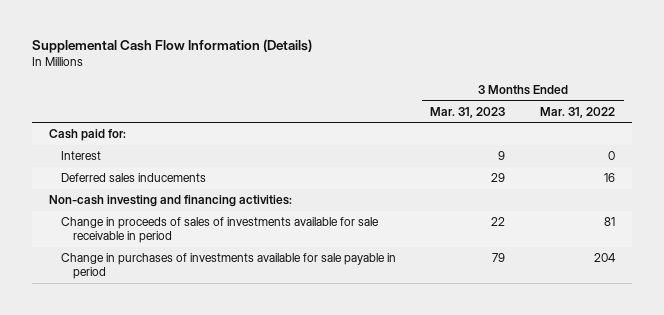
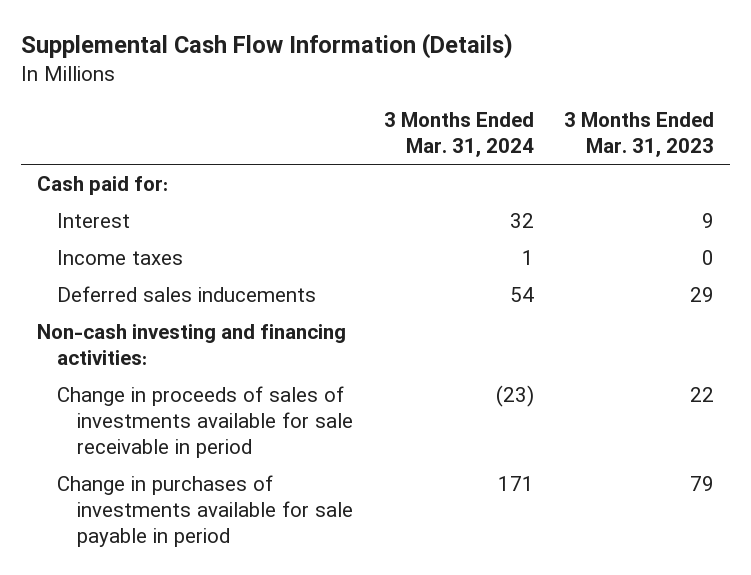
- | 3 Months Ended Mar. 31, 2023 | 3 Months Ended Mar. 31, 2022
+ | 3 Months Ended Mar. 31, 2024 | 3 Months Ended Mar. 31, 2023
+ Income taxes | 1 | 0

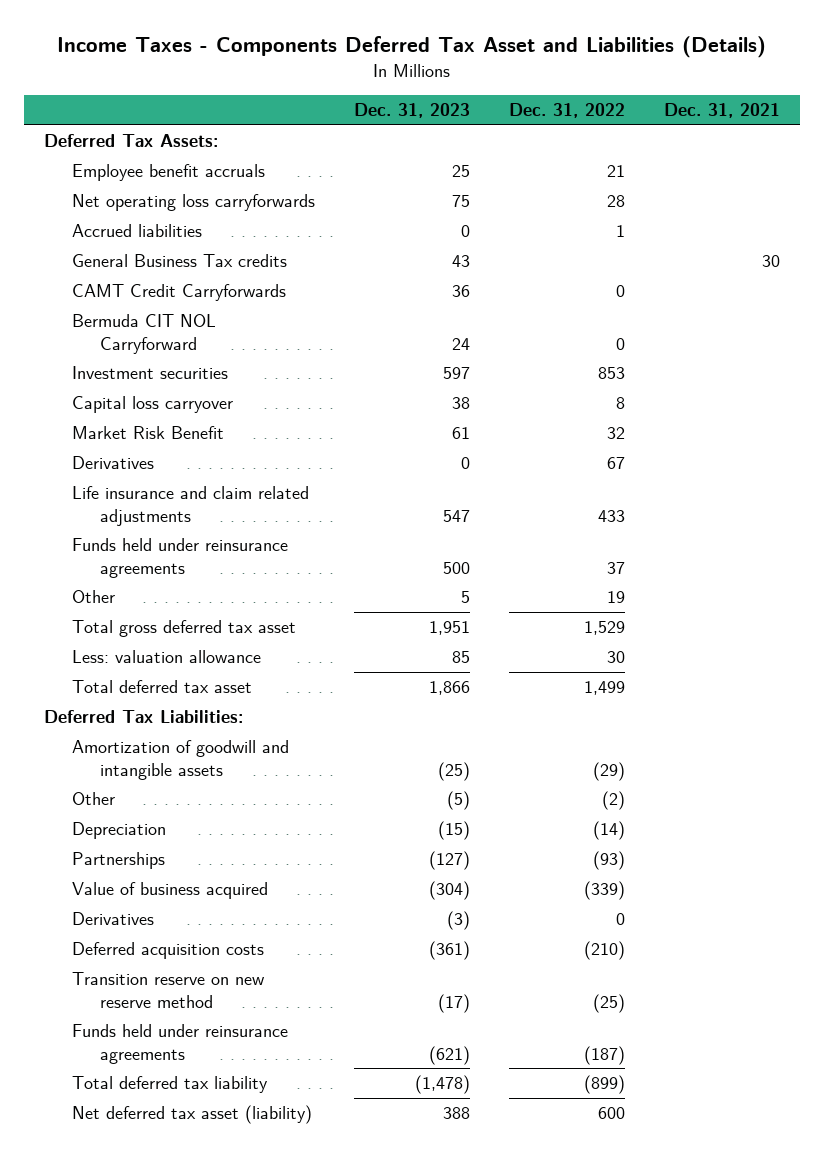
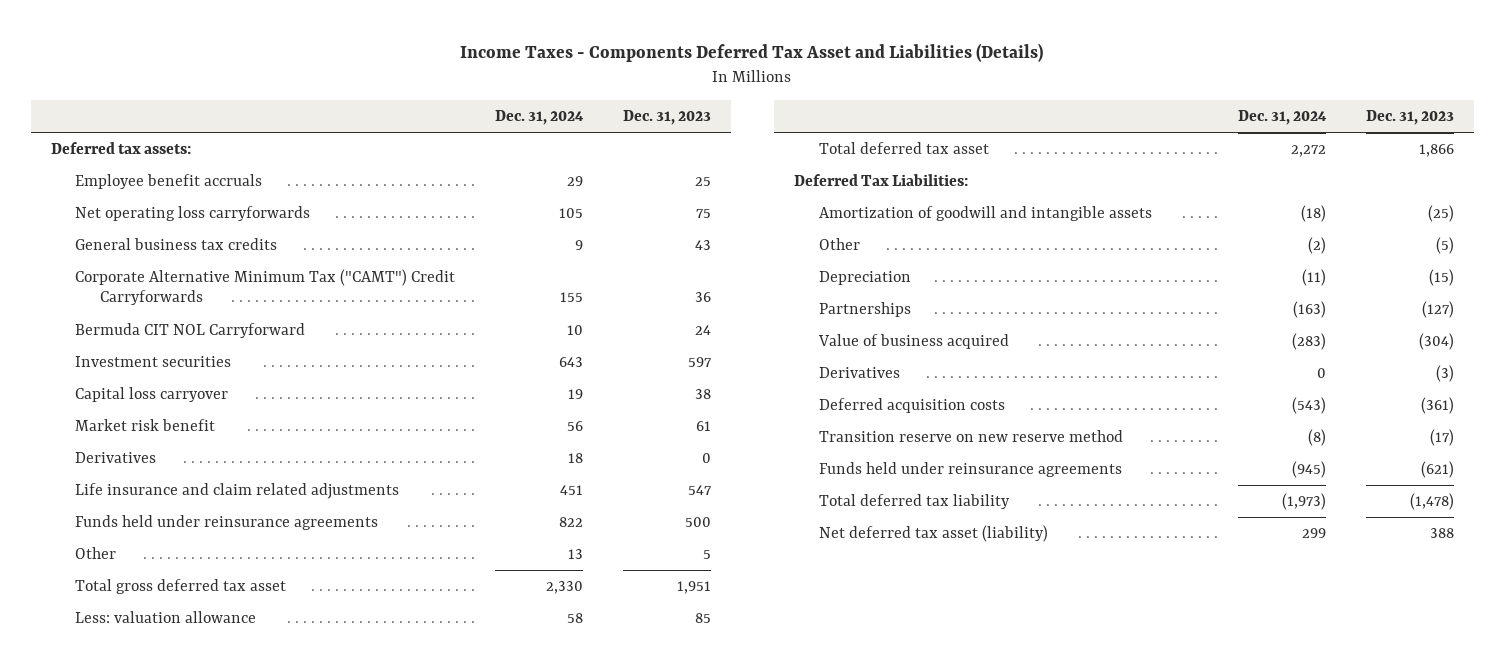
- | Dec. 31, 2023 | Dec. 31, 2022 | Dec. 31, 2021
+ | Dec. 31, 2024 | Dec. 31, 2023
- Deferred Tax Assets:
+ Deferred tax assets:
- Accrued liabilities | 0 | 1 |
- General Business Tax credits | 43 | | 30
- CAMT Credit Carryforwards | 36 | 0 |
+ General business tax credits | 9 | 43
+ Corporate Alternative Minimum Tax ("CAMT") Credit Carryforwards | 155 | 36
- Market Risk Benefit | 61 | 32 |
+ Market risk benefit | 56 | 61

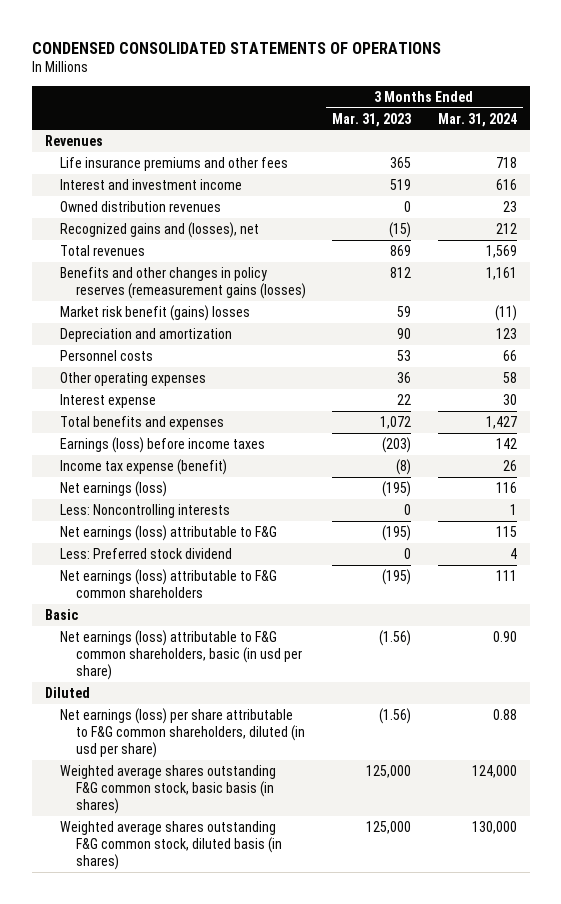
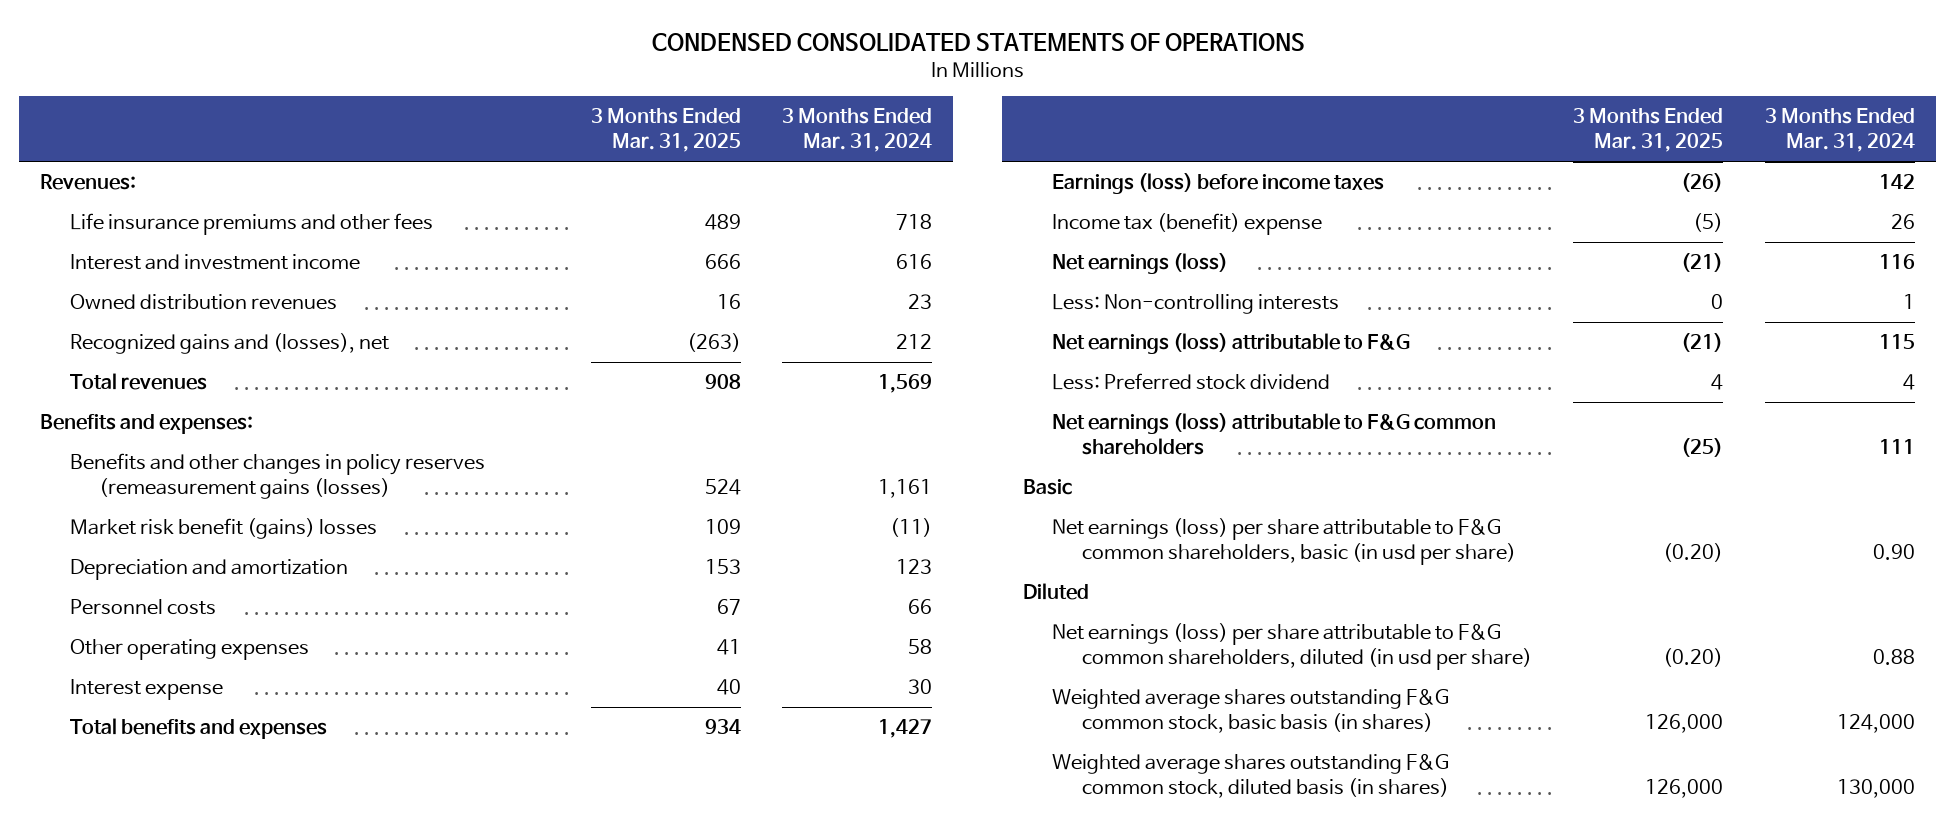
- | 3 Months Ended Mar. 31, 2023 | 3 Months Ended Mar. 31, 2024
+ | 3 Months Ended Mar. 31, 2025 | 3 Months Ended Mar. 31, 2024
- Revenues
+ Revenues:
+ Benefits and expenses:
- Income tax expense (benefit) | (8) | 26
+ Income tax (benefit) expense | (5) | 26
- Less: Noncontrolling interests | 0 | 1
+ Less: Non-controlling interests | 0 | 1
- Net earnings (loss) attributable to F&G common shareholders, basic (in usd per share) | (1.56) | 0.90
+ Net earnings (loss) per share attributable to F&G common shareholders, basic (in usd per share) | (0.20) | 0.90

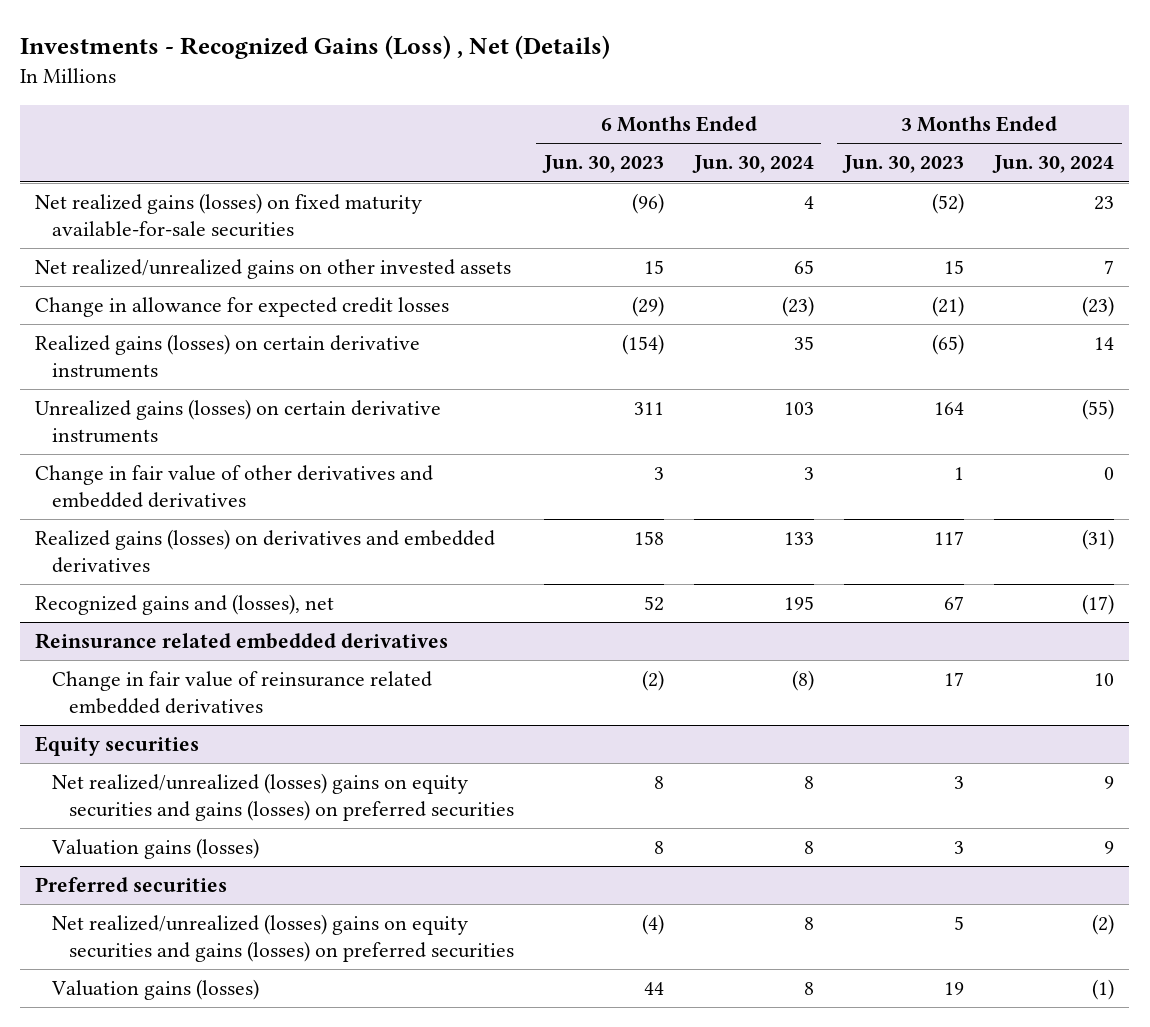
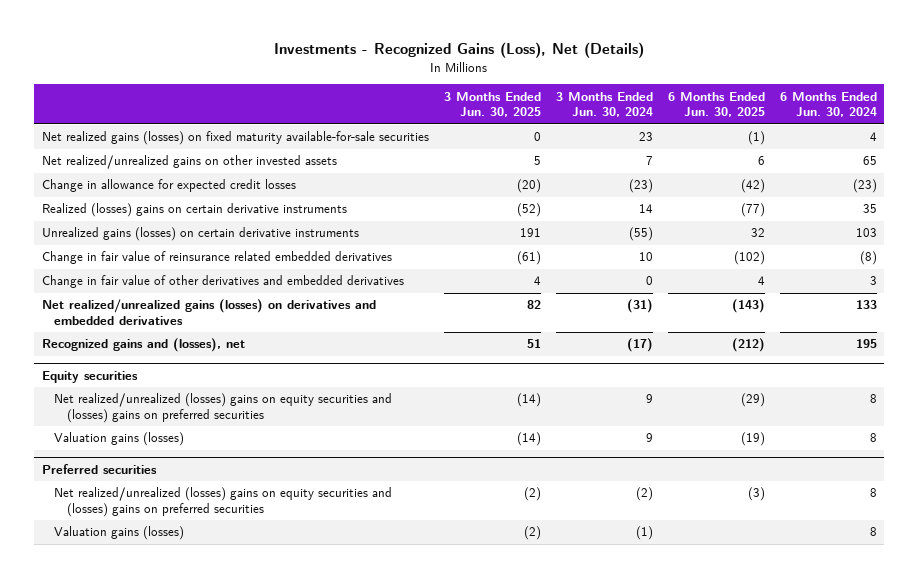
- Investments - Recognized Gains (Loss) , Net (Details)
+ Investments - Recognized Gains (Loss), Net (Details)
- | 6 Months Ended Jun. 30, 2023 | 6 Months Ended Jun. 30, 2024 | 3 Months Ended Jun. 30, 2023 | 3 Months Ended Jun. 30, 2024
+ | 3 Months Ended Jun. 30, 2025 | 3 Months Ended Jun. 30, 2024 | 6 Months Ended Jun. 30, 2025 | 6 Months Ended Jun. 30, 2024
- Realized gains (losses) on certain derivative instruments | (154) | 35 | (65) | 14
+ Realized (losses) gains on certain derivative instruments | (52) | 14 | (77) | 35
+ Change in fair value of reinsurance related embedded derivatives | (61) | 10 | (102) | (8)
- Realized gains (losses) on derivatives and embedded derivatives | 158 | 133 | 117 | (31)
+ Net realized/unrealized gains (losses) on derivatives and embedded derivatives | 82 | (31) | (143) | 133
- Reinsurance related embedded derivatives
- Change in fair value of reinsurance related embedded derivatives | (2) | (8) | 17 | 10
@ Equity securities
- Net realized/unrealized (losses) gains on equity securities and gains (losses) on preferred securities | 8 | 8 | 3 | 9
+ Net realized/unrealized (losses) gains on equity securities and (losses) gains on preferred securities | (14) | 9 | (29) | 8
@ Preferred securities
- Net realized/unrealized (losses) gains on equity securities and gains (losses) on preferred securities | (4) | 8 | 5 | (2)
+ Net realized/unrealized (losses) gains on equity securities and (losses) gains on preferred securities | (2) | (2) | (3) | 8

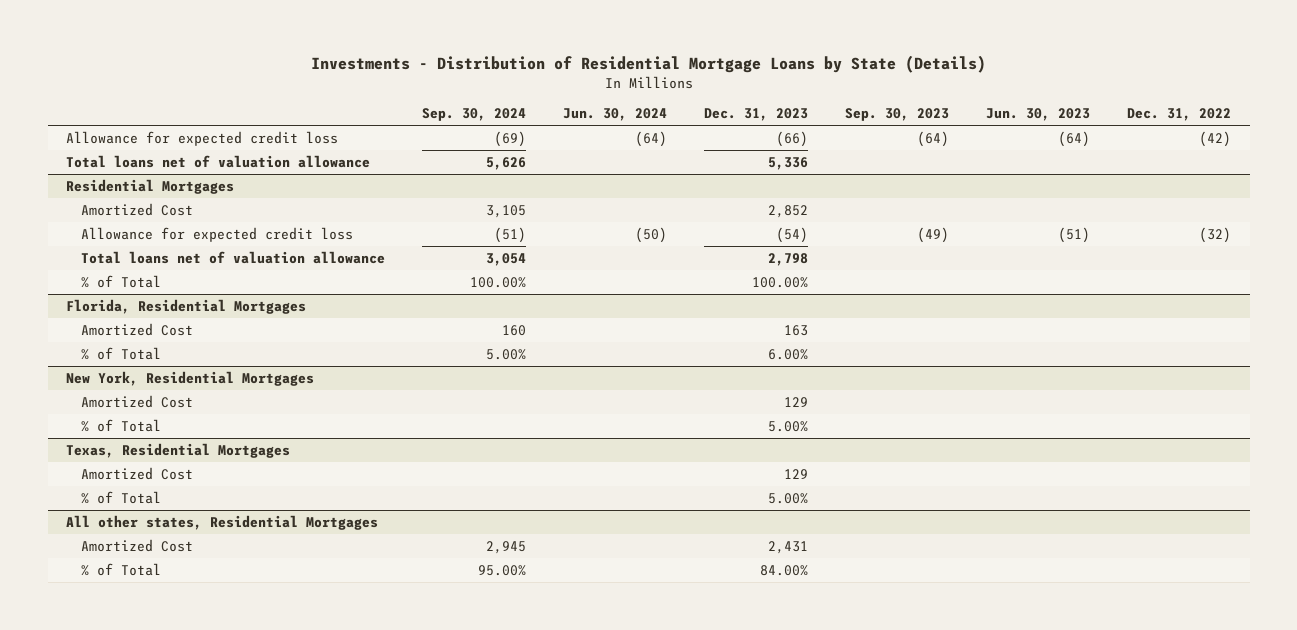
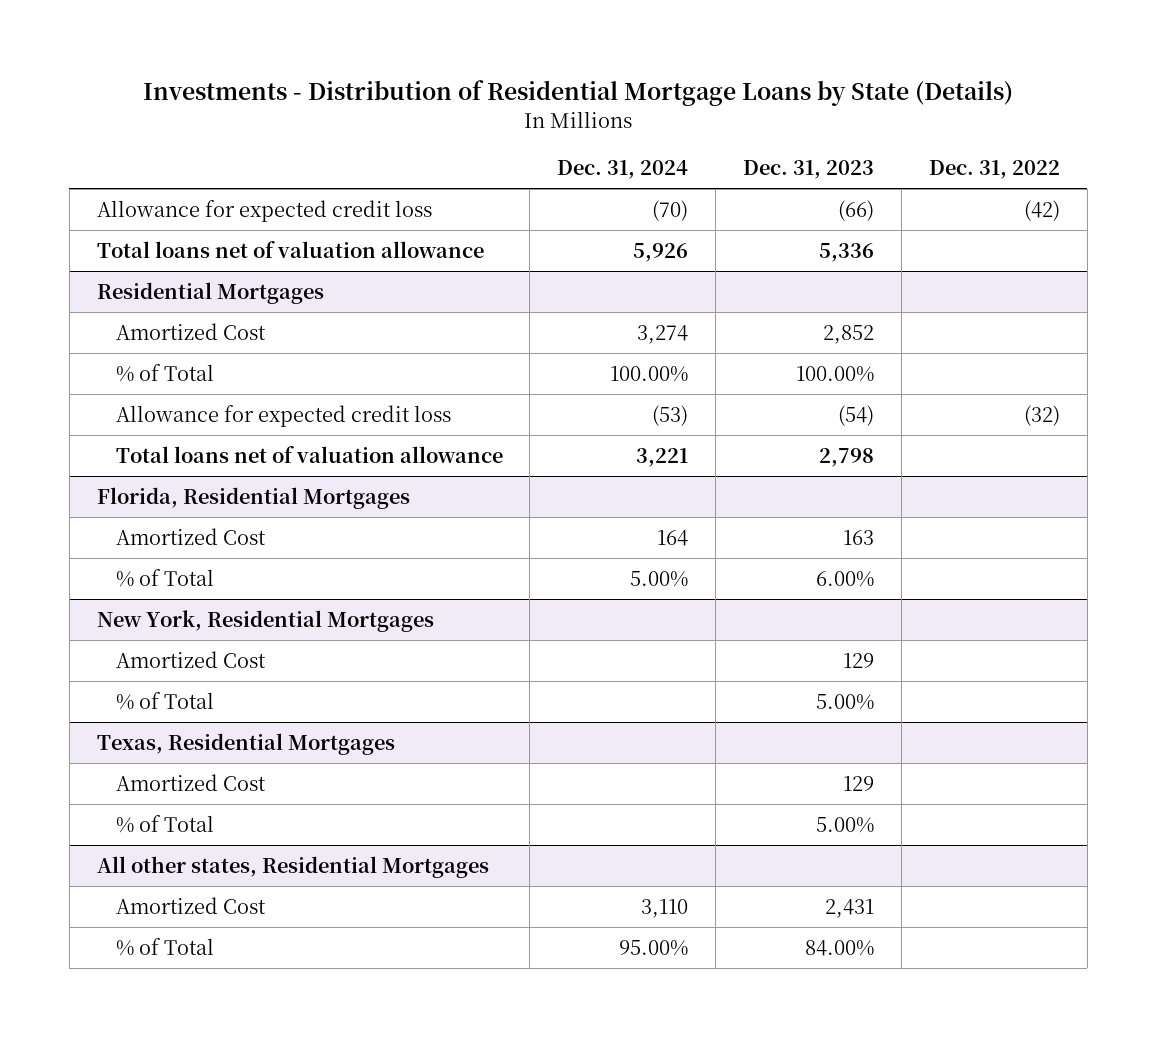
- | Sep. 30, 2024 | Jun. 30, 2024 | Dec. 31, 2023 | Sep. 30, 2023 | Jun. 30, 2023 | Dec. 31, 2022
+ | Dec. 31, 2024 | Dec. 31, 2023 | Dec. 31, 2022
@ Residential Mortgages
moved up: % of Total | 100.00% | 100.00% |

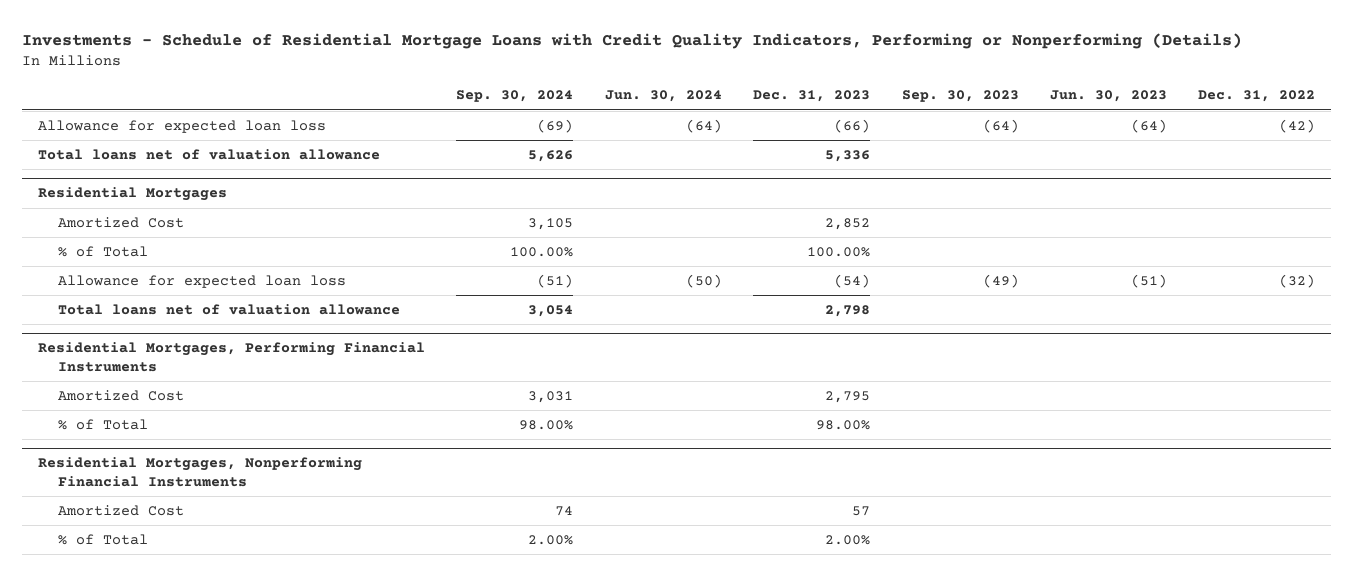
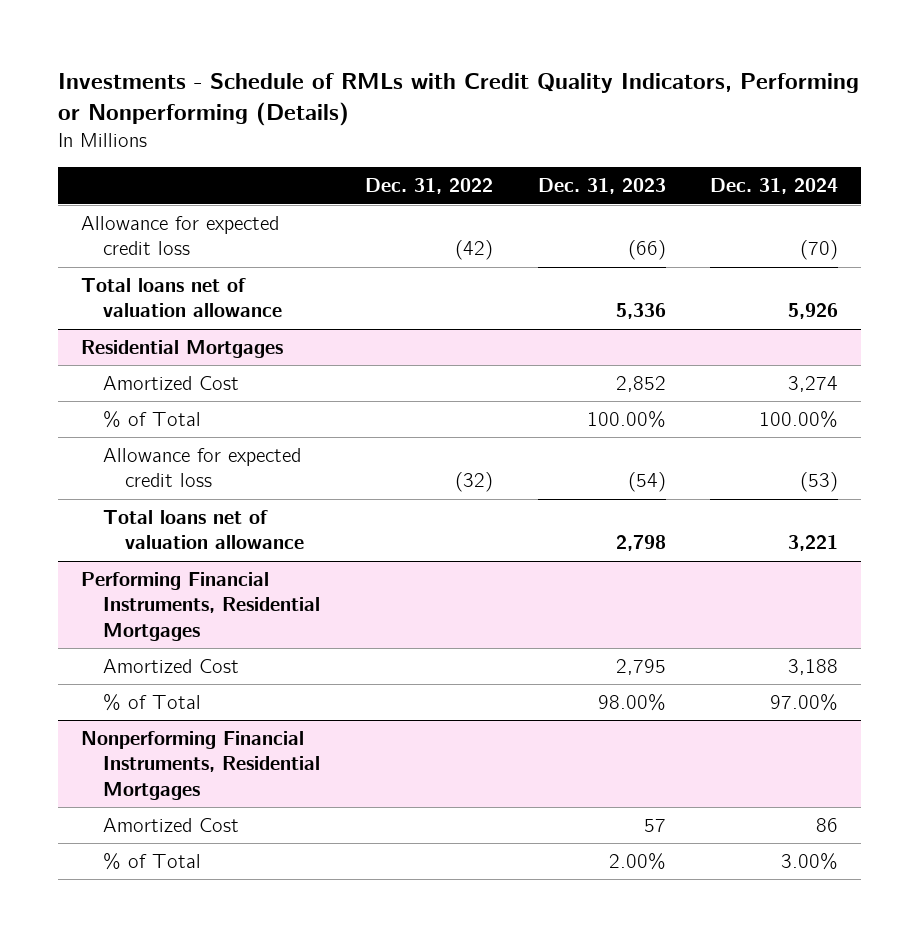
- Investments - Schedule of Residential Mortgage Loans with Credit Quality Indicators, Performing or Nonperforming (Details)
+ Investments - Schedule of RMLs with Credit Quality Indicators, Performing or Nonperforming (Details)
- | Sep. 30, 2024 | Jun. 30, 2024 | Dec. 31, 2023 | Sep. 30, 2023 | Jun. 30, 2023 | Dec. 31, 2022
+ | Dec. 31, 2022 | Dec. 31, 2023 | Dec. 31, 2024
- Allowance for expected loan loss | (69) | (64) | (66) | (64) | (64) | (42)
+ Allowance for expected credit loss | (42) | (66) | (70)
@ Residential Mortgages
- Allowance for expected loan loss | (51) | (50) | (54) | (49) | (51) | (32)
+ Allowance for expected credit loss | (32) | (54) | (53)
- Residential Mortgages, Performing Financial Instruments
+ Performing Financial Instruments, Residential Mortgages
- Residential Mortgages, Nonperforming Financial Instruments
+ Nonperforming Financial Instruments, Residential Mortgages

